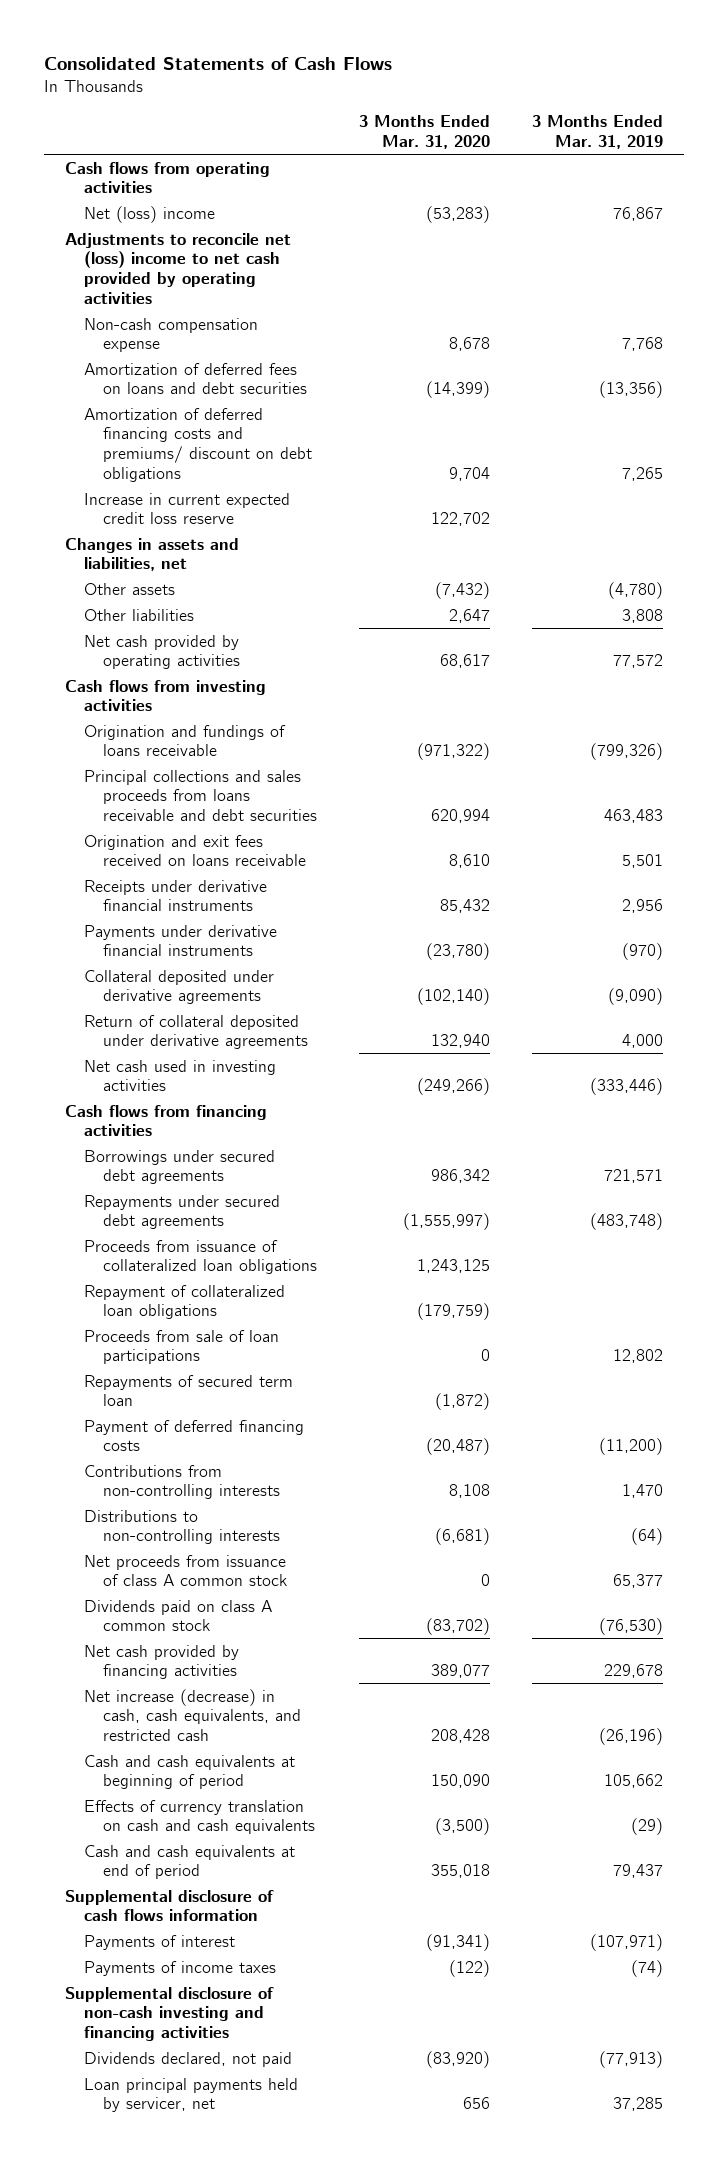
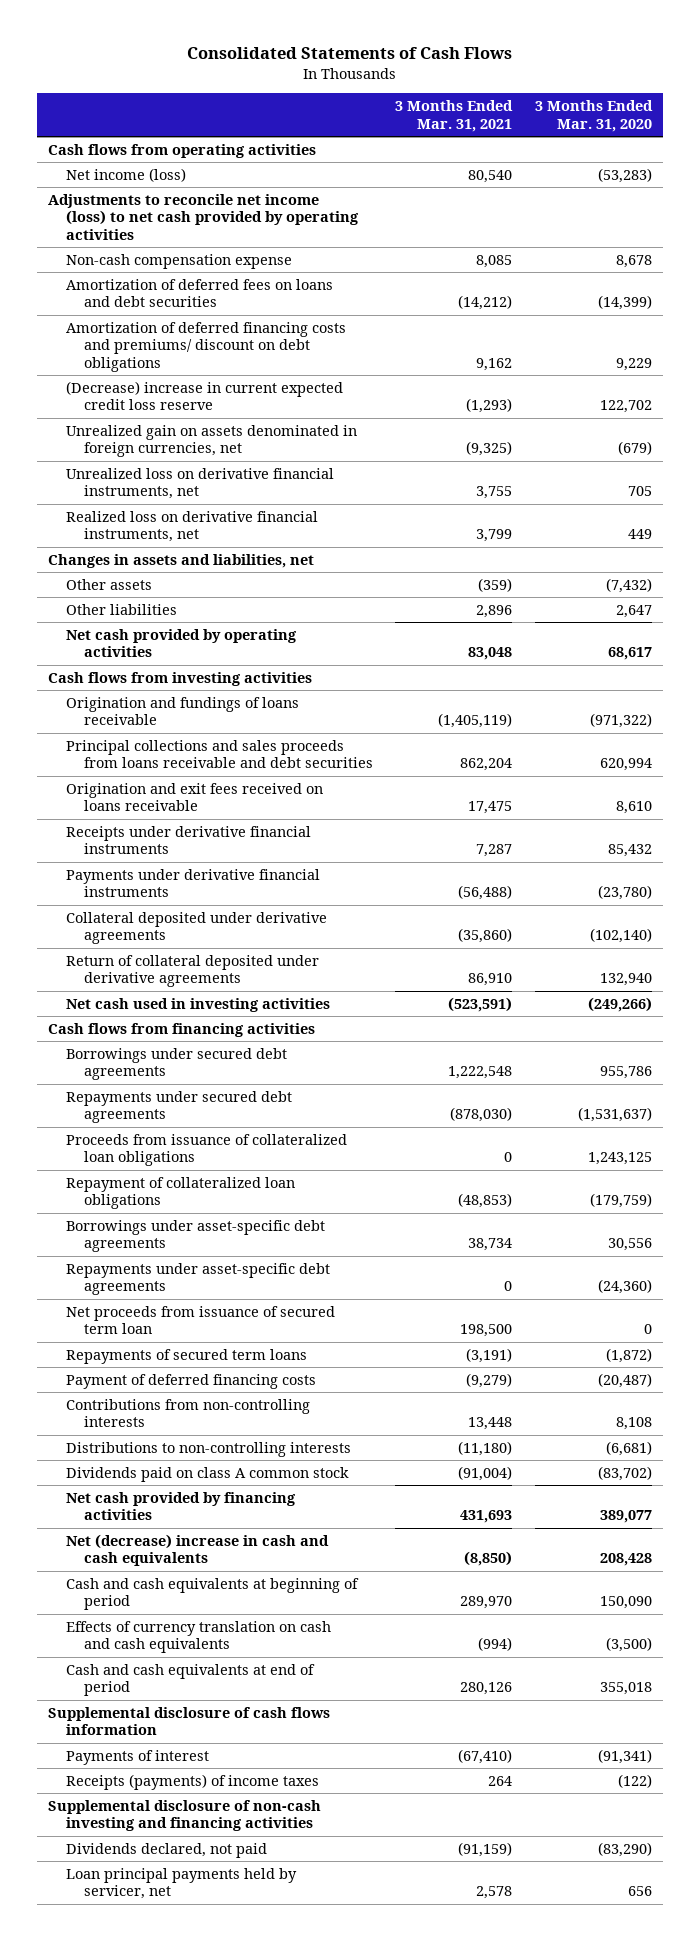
- | 3 Months Ended Mar. 31, 2020 | 3 Months Ended Mar. 31, 2019
+ | 3 Months Ended Mar. 31, 2021 | 3 Months Ended Mar. 31, 2020
- Net (loss) income | (53,283) | 76,867
- Adjustments to reconcile net (loss) income to net cash provided by operating activities
+ Net income (loss) | 80,540 | (53,283)
+ Adjustments to reconcile net income (loss) to net cash provided by operating activities
- Amortization of deferred financing costs and premiums/ discount on debt obligations | 9,704 | 7,265
- Increase in current expected credit loss reserve | 122,702 |
+ Amortization of deferred financing costs and premiums/ discount on debt obligations | 9,162 | 9,229
+ (Decrease) increase in current expected credit loss reserve | (1,293) | 122,702
+ Unrealized gain on assets denominated in foreign currencies, net | (9,325) | (679)
+ Unrealized loss on derivative financial instruments, net | 3,755 | 705
+ Realized loss on derivative financial instruments, net | 3,799 | 449
- Borrowings under secured debt agreements | 986,342 | 721,571
- Repayments under secured debt agreements | (1,555,997) | (483,748)
+ Borrowings under secured debt agreements | 1,222,548 | 955,786
+ Repayments under secured debt agreements | (878,030) | (1,531,637)
- Proceeds from sale of loan participations | 0 | 12,802
- Repayments of secured term loan | (1,872) |
+ Borrowings under asset-specific debt agreements | 38,734 | 30,556
+ Repayments under asset-specific debt agreements | 0 | (24,360)
+ Net proceeds from issuance of secured term loan | 198,500 | 0
+ Repayments of secured term loans | (3,191) | (1,872)
- Net proceeds from issuance of class A common stock | 0 | 65,377
- Net increase (decrease) in cash, cash equivalents, and restricted cash | 208,428 | (26,196)
+ Net (decrease) increase in cash and cash equivalents | (8,850) | 208,428
- Payments of income taxes | (122) | (74)
+ Receipts (payments) of income taxes | 264 | (122)
- Dividends declared, not paid | (83,920) | (77,913)
+ Dividends declared, not paid | (91,159) | (83,290)

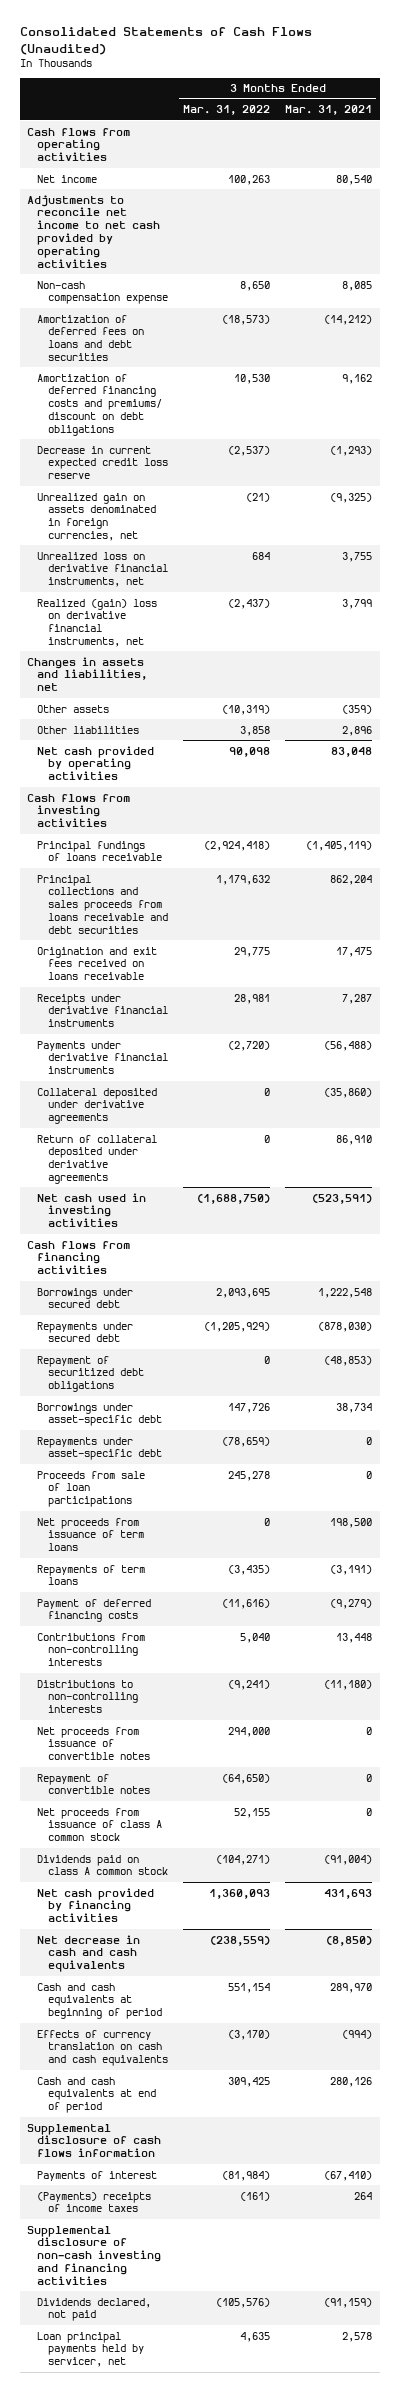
- Consolidated Statements of Cash Flows
+ Consolidated Statements of Cash Flows (Unaudited)
- | 3 Months Ended Mar. 31, 2021 | 3 Months Ended Mar. 31, 2020
+ | 3 Months Ended Mar. 31, 2022 | 3 Months Ended Mar. 31, 2021
- Net income (loss) | 80,540 | (53,283)
- Adjustments to reconcile net income (loss) to net cash provided by operating activities
+ Net income | 100,263 | 80,540
+ Adjustments to reconcile net income to net cash provided by operating activities
- (Decrease) increase in current expected credit loss reserve | (1,293) | 122,702
+ Decrease in current expected credit loss reserve | (2,537) | (1,293)
- Realized loss on derivative financial instruments, net | 3,799 | 449
+ Realized (gain) loss on derivative financial instruments, net | (2,437) | 3,799
- Origination and fundings of loans receivable | (1,405,119) | (971,322)
+ Principal fundings of loans receivable | (2,924,418) | (1,405,119)
- Borrowings under secured debt agreements | 1,222,548 | 955,786
- Repayments under secured debt agreements | (878,030) | (1,531,637)
- Proceeds from issuance of collateralized loan obligations | 0 | 1,243,125
- Repayment of collateralized loan obligations | (48,853) | (179,759)
- Borrowings under asset-specific debt agreements | 38,734 | 30,556
- Repayments under asset-specific debt agreements | 0 | (24,360)
- Net proceeds from issuance of secured term loan | 198,500 | 0
- Repayments of secured term loans | (3,191) | (1,872)
+ Borrowings under secured debt | 2,093,695 | 1,222,548
+ Repayments under secured debt | (1,205,929) | (878,030)
+ Repayment of securitized debt obligations | 0 | (48,853)
+ Borrowings under asset-specific debt | 147,726 | 38,734
+ Repayments under asset-specific debt | (78,659) | 0
+ Proceeds from sale of loan participations | 245,278 | 0
+ Net proceeds from issuance of term loans | 0 | 198,500
+ Repayments of term loans | (3,435) | (3,191)
+ Net proceeds from issuance of convertible notes | 294,000 | 0
+ Repayment of convertible notes | (64,650) | 0
+ Net proceeds from issuance of class A common stock | 52,155 | 0
- Net (decrease) increase in cash and cash equivalents | (8,850) | 208,428
+ Net decrease in cash and cash equivalents | (238,559) | (8,850)
- Receipts (payments) of income taxes | 264 | (122)
+ (Payments) receipts of income taxes | (161) | 264

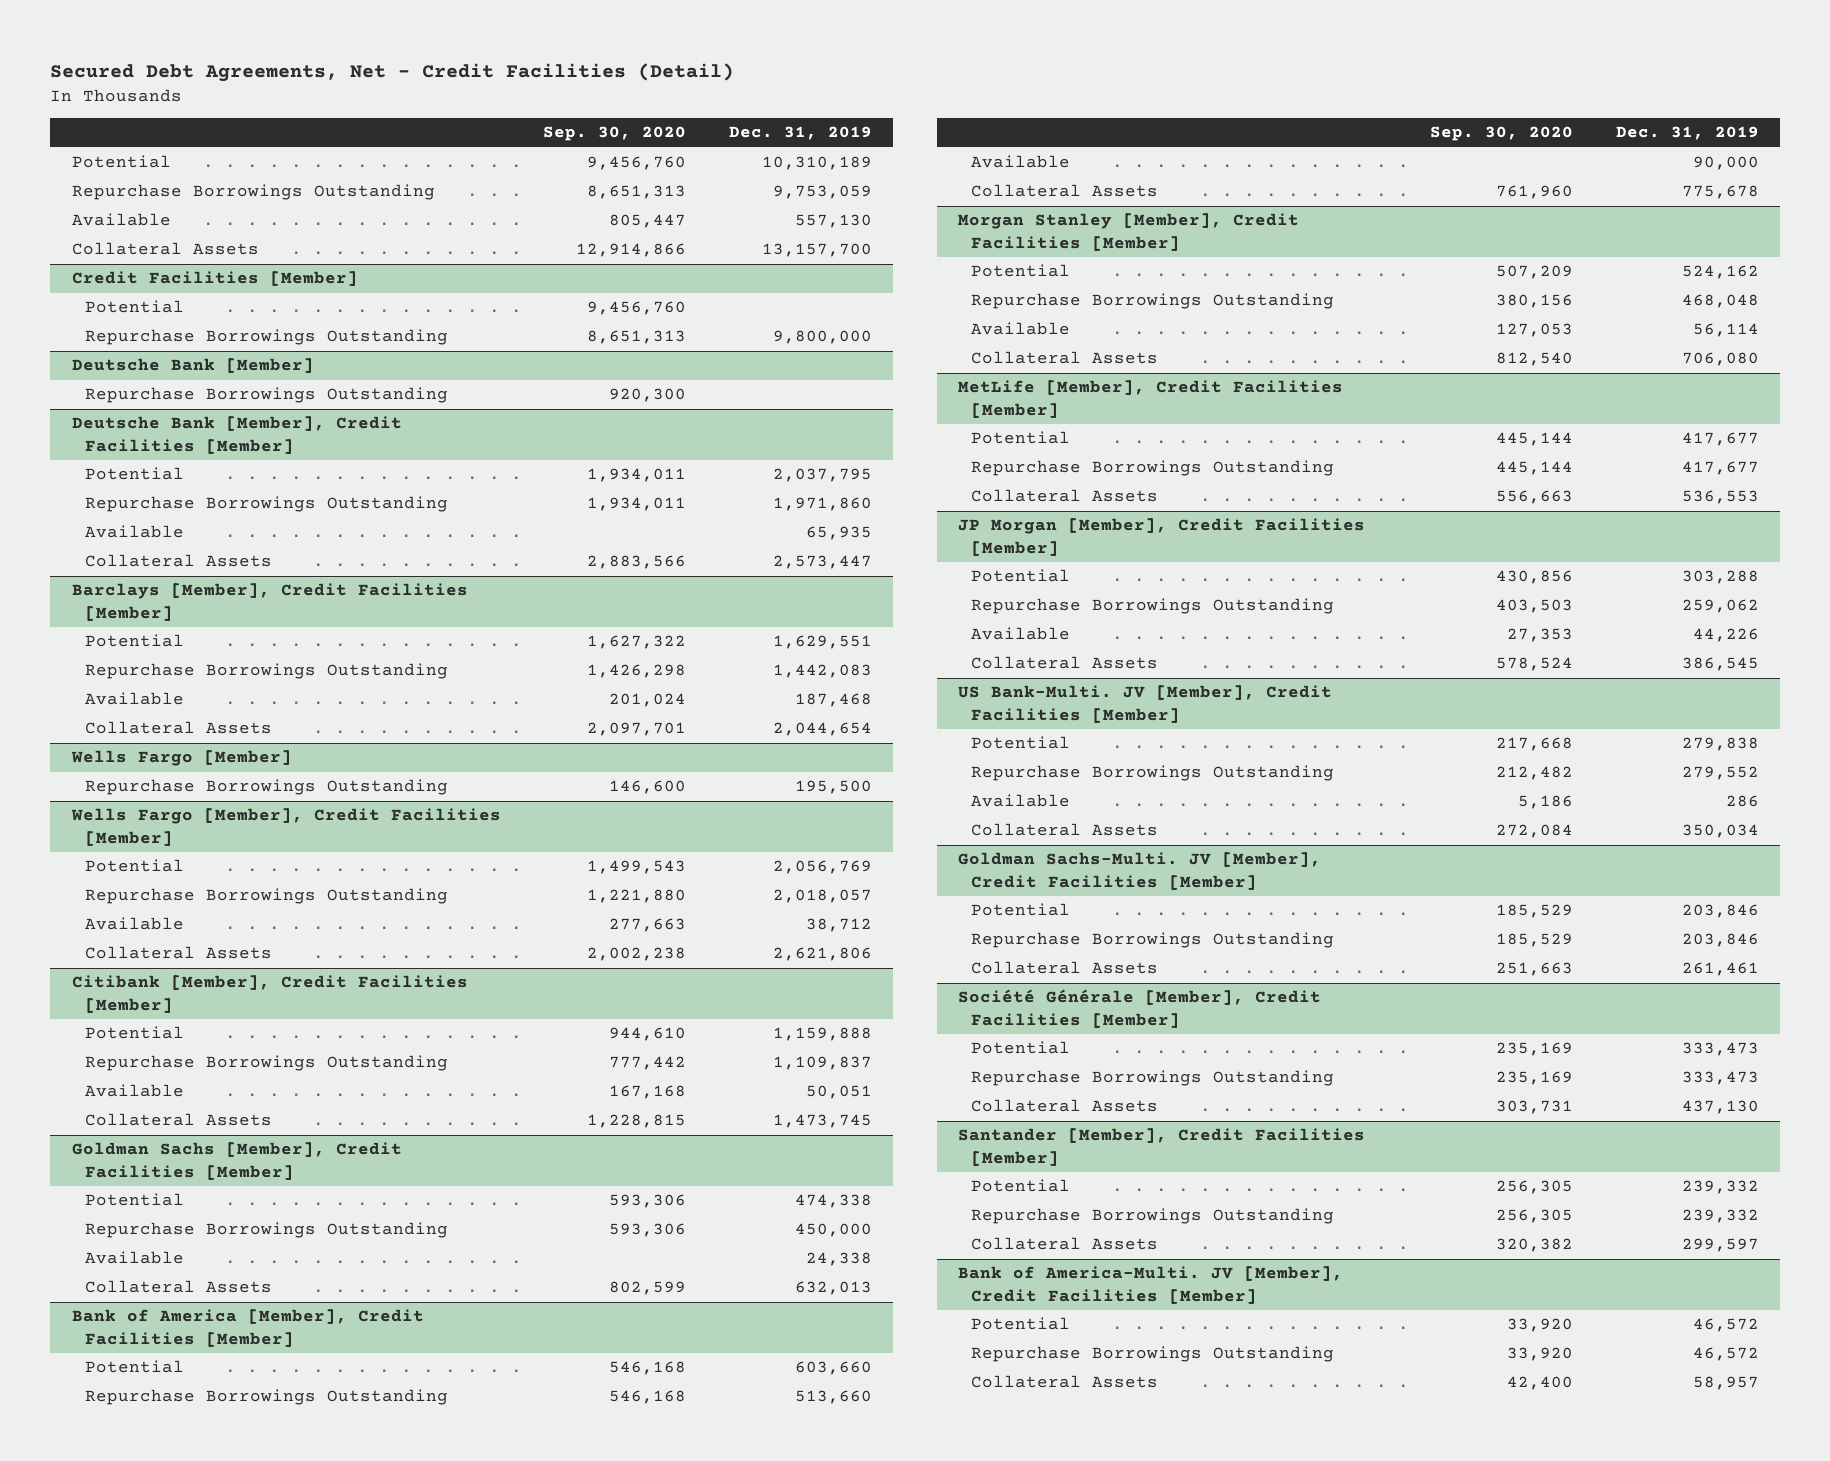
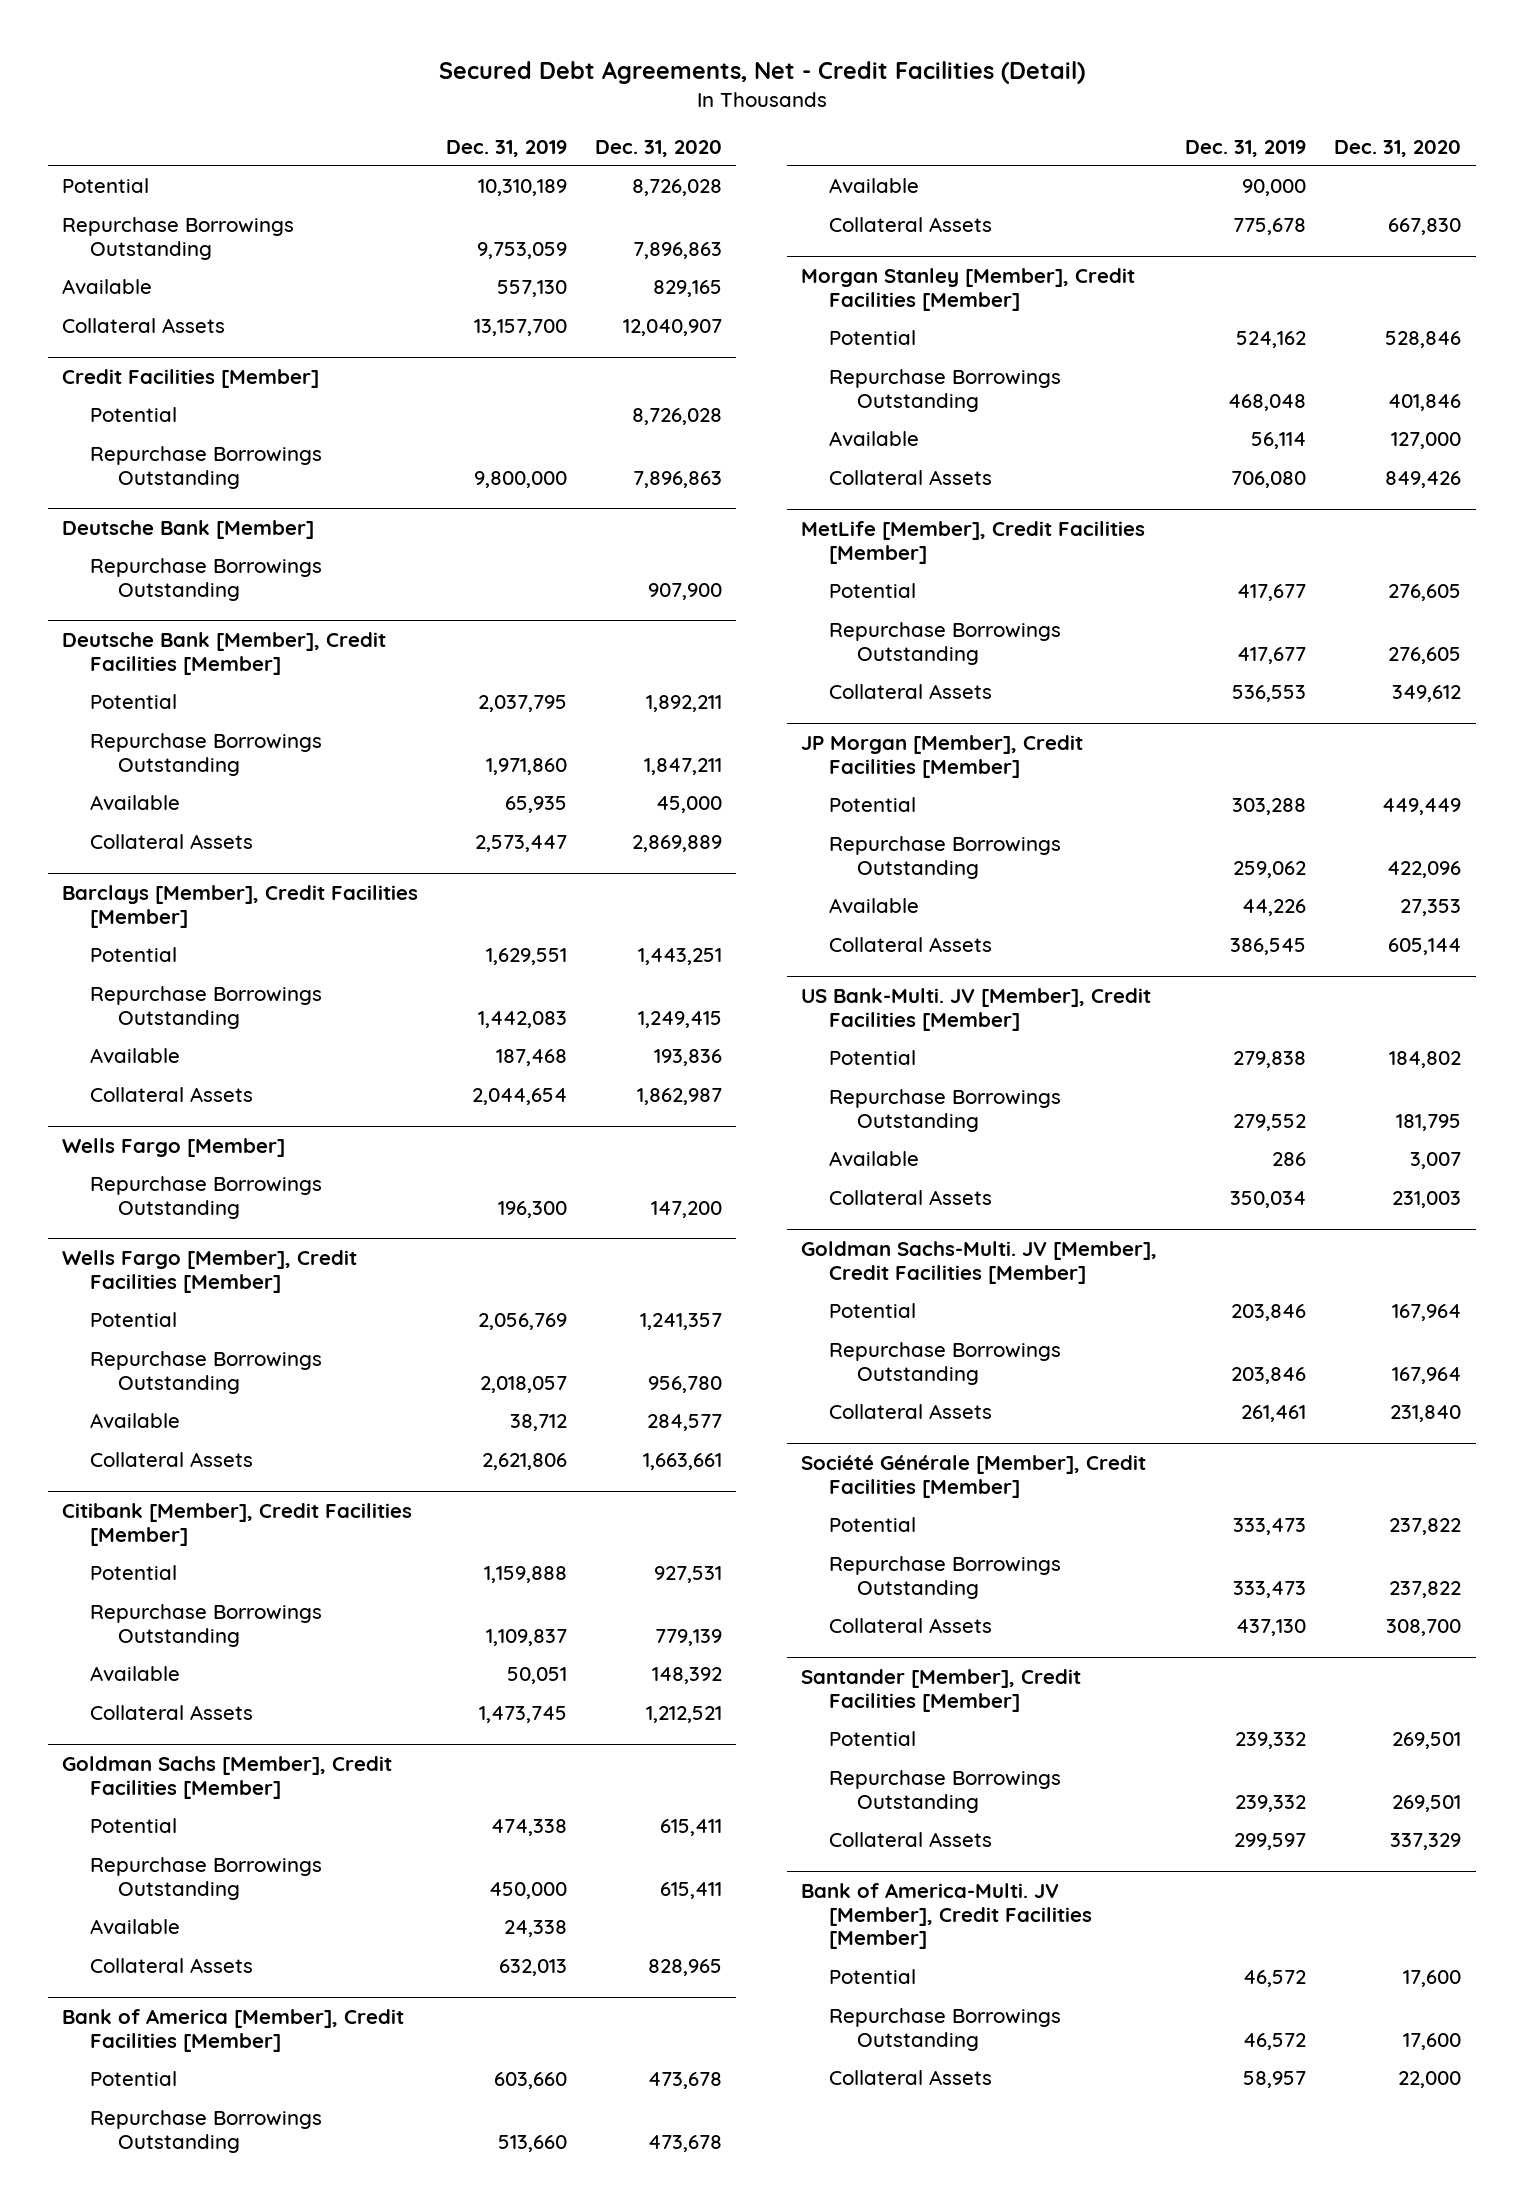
- | Sep. 30, 2020 | Dec. 31, 2019
+ | Dec. 31, 2019 | Dec. 31, 2020
@ Wells Fargo [Member]
- Repurchase Borrowings Outstanding | 146,600 | 195,500
+ Repurchase Borrowings Outstanding | 196,300 | 147,200

